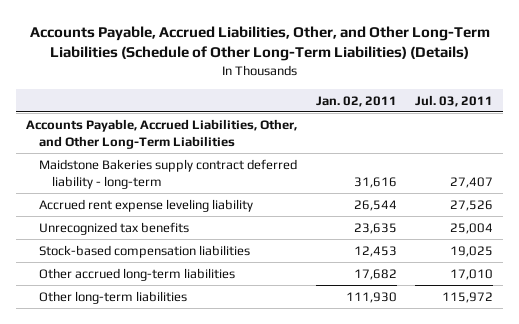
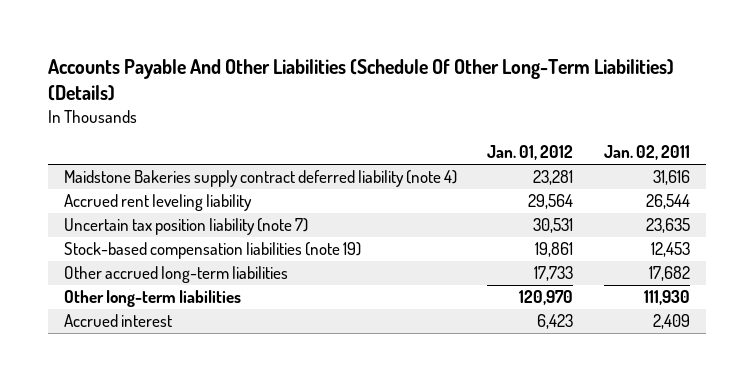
- Accounts Payable, Accrued Liabilities, Other, and Other Long-Term Liabilities (Schedule of Other Long-Term Liabilities) (Details)
+ Accounts Payable And Other Liabilities (Schedule Of Other Long-Term Liabilities) (Details)
- | Jan. 02, 2011 | Jul. 03, 2011
+ | Jan. 01, 2012 | Jan. 02, 2011
- Accounts Payable, Accrued Liabilities, Other, and Other Long-Term Liabilities
- Maidstone Bakeries supply contract deferred liability - long-term | 31,616 | 27,407
- Accrued rent expense leveling liability | 26,544 | 27,526
- Unrecognized tax benefits | 23,635 | 25,004
- Stock-based compensation liabilities | 12,453 | 19,025
+ Maidstone Bakeries supply contract deferred liability (note 4) | 23,281 | 31,616
+ Accrued rent leveling liability | 29,564 | 26,544
+ Uncertain tax position liability (note 7) | 30,531 | 23,635
+ Stock-based compensation liabilities (note 19) | 19,861 | 12,453
+ Accrued interest | 6,423 | 2,409

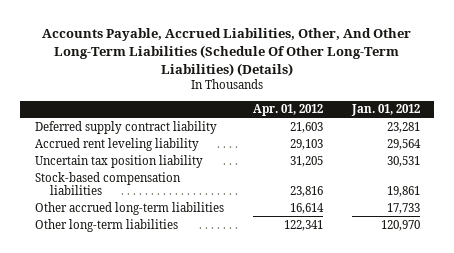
- Accounts Payable And Other Liabilities (Schedule Of Other Long-Term Liabilities) (Details)
+ Accounts Payable, Accrued Liabilities, Other, And Other Long-Term Liabilities (Schedule Of Other Long-Term Liabilities) (Details)
- | Jan. 01, 2012 | Jan. 02, 2011
+ | Apr. 01, 2012 | Jan. 01, 2012
- Maidstone Bakeries supply contract deferred liability (note 4) | 23,281 | 31,616
+ Deferred supply contract liability | 21,603 | 23,281
- Uncertain tax position liability (note 7) | 30,531 | 23,635
- Stock-based compensation liabilities (note 19) | 19,861 | 12,453
+ Uncertain tax position liability | 31,205 | 30,531
+ Stock-based compensation liabilities | 23,816 | 19,861
- Accrued interest | 6,423 | 2,409

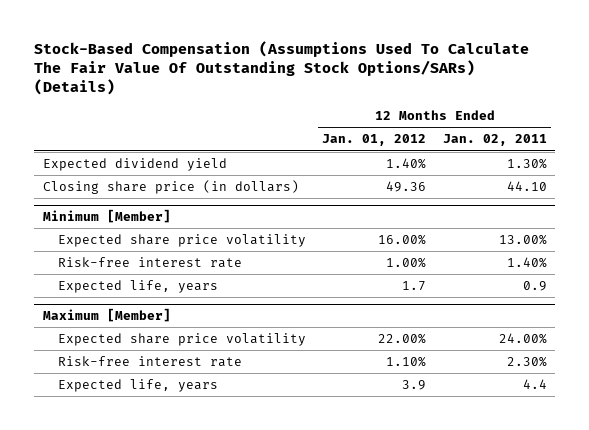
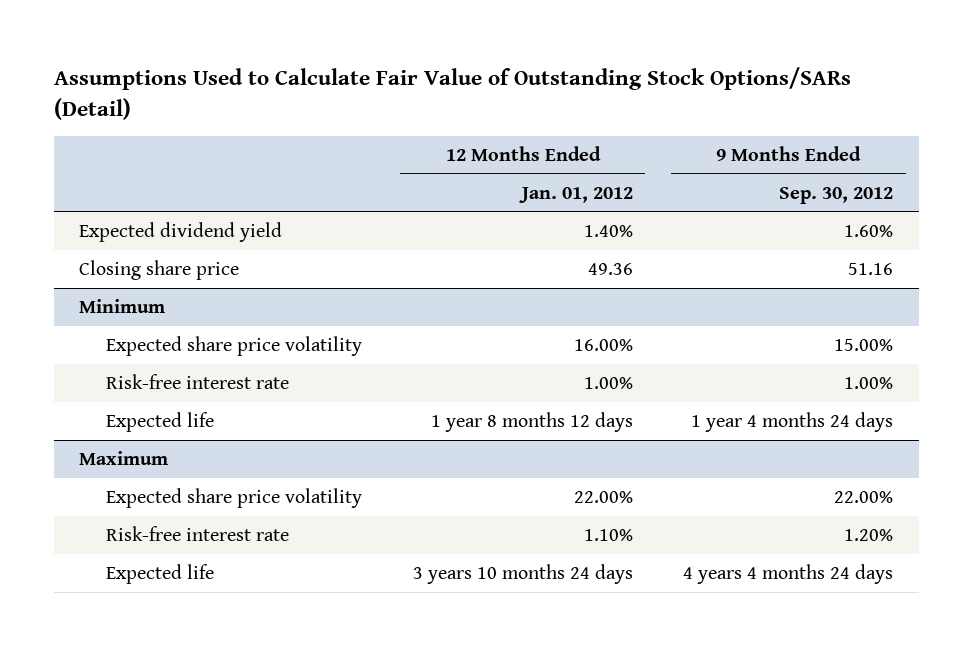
- Stock-Based Compensation (Assumptions Used To Calculate The Fair Value Of Outstanding Stock Options/SARs) (Details)
+ Assumptions Used to Calculate Fair Value of Outstanding Stock Options/SARs (Detail)
- | 12 Months Ended Jan. 01, 2012 | 12 Months Ended Jan. 02, 2011
+ | 12 Months Ended Jan. 01, 2012 | 9 Months Ended Sep. 30, 2012
- Closing share price (in dollars) | 49.36 | 44.10
- Minimum [Member]
+ Closing share price | 49.36 | 51.16
+ Minimum
- Expected life, years | 1.7 | 0.9
- Maximum [Member]
+ Expected life | 1 year 8 months 12 days | 1 year 4 months 24 days
+ Maximum
- Expected life, years | 3.9 | 4.4
+ Expected life | 3 years 10 months 24 days | 4 years 4 months 24 days

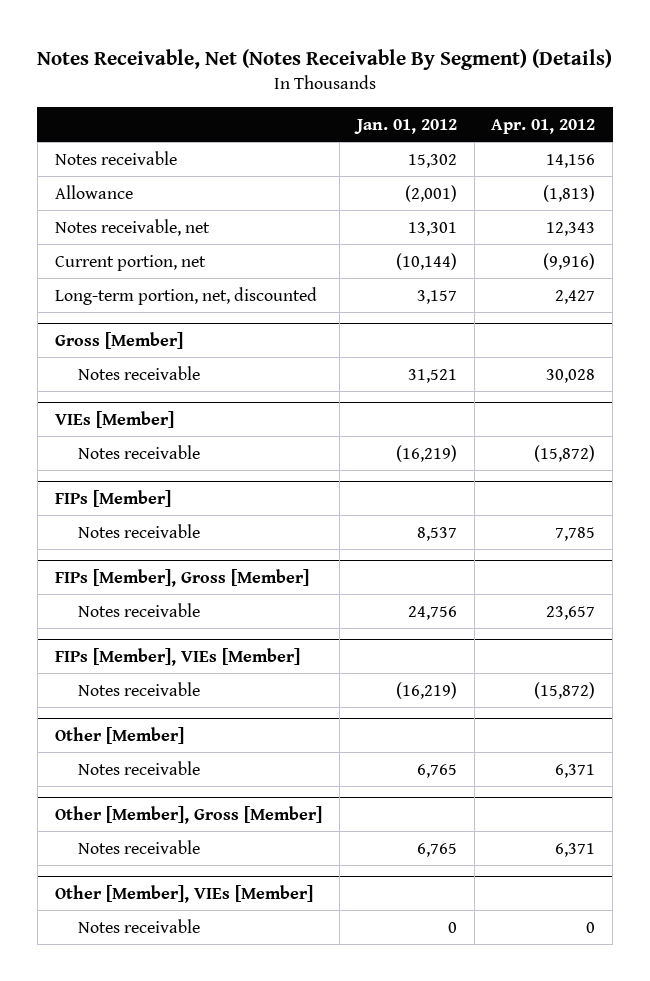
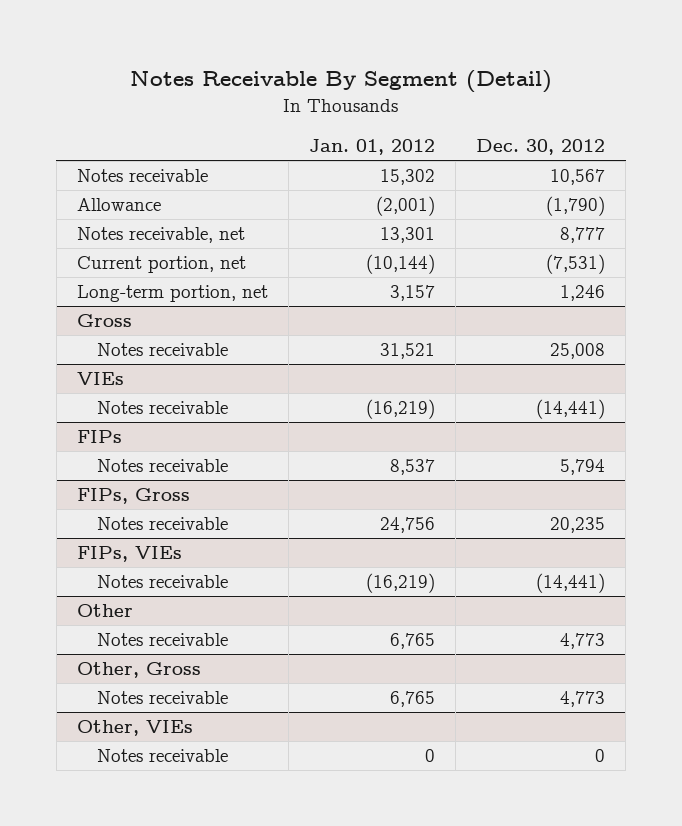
- Notes Receivable, Net (Notes Receivable By Segment) (Details)
+ Notes Receivable By Segment (Detail)
- | Jan. 01, 2012 | Apr. 01, 2012
+ | Jan. 01, 2012 | Dec. 30, 2012
- Long-term portion, net, discounted | 3,157 | 2,427
- Gross [Member]
+ Long-term portion, net | 3,157 | 1,246
+ Gross
- VIEs [Member]
+ VIEs
- FIPs [Member]
+ FIPs
- FIPs [Member], Gross [Member]
+ FIPs, Gross
- FIPs [Member], VIEs [Member]
+ FIPs, VIEs
- Other [Member]
+ Other
- Other [Member], Gross [Member]
+ Other, Gross
- Other [Member], VIEs [Member]
+ Other, VIEs

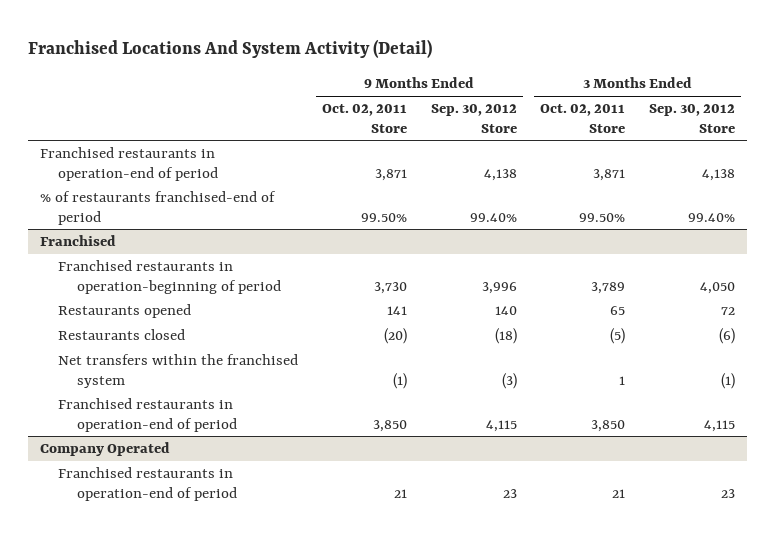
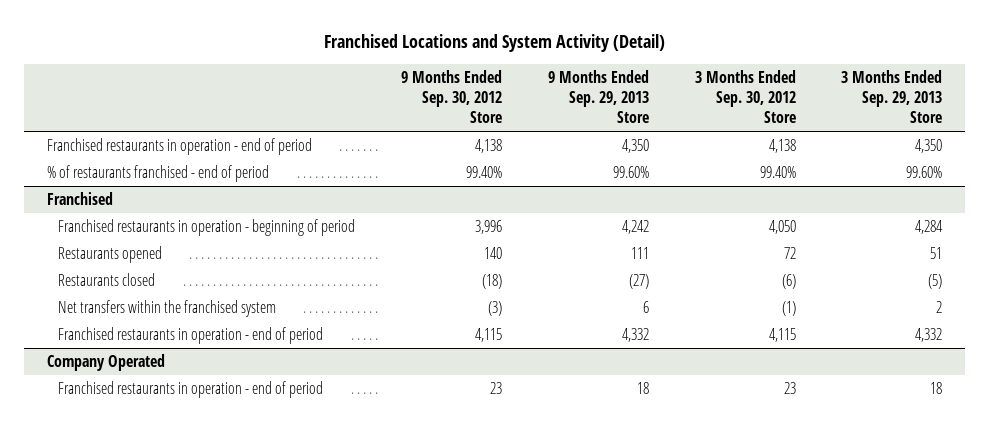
- Franchised Locations And System Activity (Detail)
+ Franchised Locations and System Activity (Detail)
- | 9 Months Ended Oct. 02, 2011 Store | 9 Months Ended Sep. 30, 2012 Store | 3 Months Ended Oct. 02, 2011 Store | 3 Months Ended Sep. 30, 2012 Store
+ | 9 Months Ended Sep. 30, 2012 Store | 9 Months Ended Sep. 29, 2013 Store | 3 Months Ended Sep. 30, 2012 Store | 3 Months Ended Sep. 29, 2013 Store
- Franchised restaurants in operation-end of period | 3,871 | 4,138 | 3,871 | 4,138
- % of restaurants franchised-end of period | 99.50% | 99.40% | 99.50% | 99.40%
+ Franchised restaurants in operation - end of period | 4,138 | 4,350 | 4,138 | 4,350
+ % of restaurants franchised - end of period | 99.40% | 99.60% | 99.40% | 99.60%
@ Franchised
- Franchised restaurants in operation-beginning of period | 3,730 | 3,996 | 3,789 | 4,050
+ Franchised restaurants in operation - beginning of period | 3,996 | 4,242 | 4,050 | 4,284
- Franchised restaurants in operation-end of period | 3,850 | 4,115 | 3,850 | 4,115
+ Franchised restaurants in operation - end of period | 4,115 | 4,332 | 4,115 | 4,332
@ Company Operated
- Franchised restaurants in operation-end of period | 21 | 23 | 21 | 23
+ Franchised restaurants in operation - end of period | 23 | 18 | 23 | 18

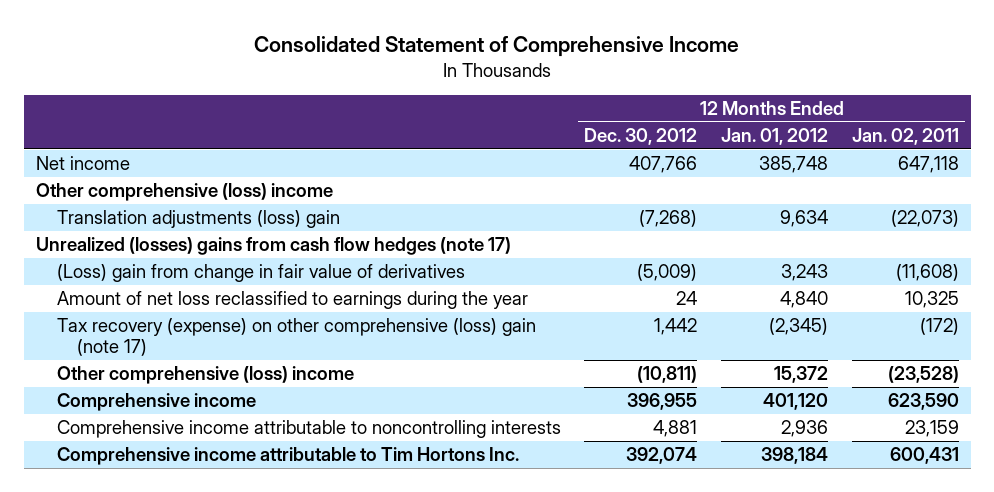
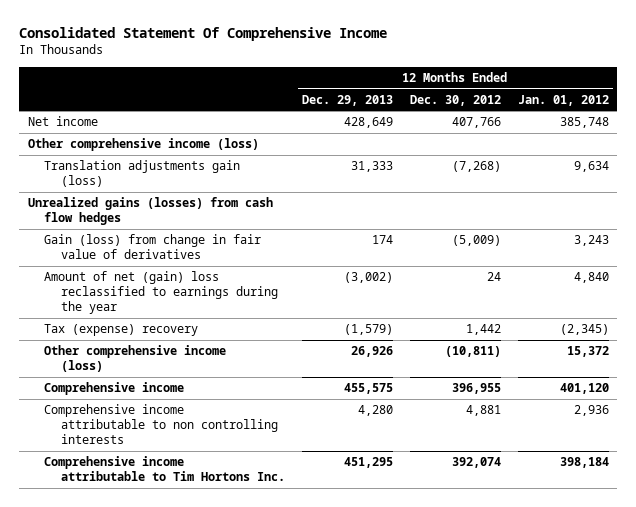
- Consolidated Statement of Comprehensive Income
+ Consolidated Statement Of Comprehensive Income
- | 12 Months Ended Dec. 30, 2012 | 12 Months Ended Jan. 01, 2012 | 12 Months Ended Jan. 02, 2011
+ | 12 Months Ended Dec. 29, 2013 | 12 Months Ended Dec. 30, 2012 | 12 Months Ended Jan. 01, 2012
- Other comprehensive (loss) income
- Translation adjustments (loss) gain | (7,268) | 9,634 | (22,073)
- Unrealized (losses) gains from cash flow hedges (note 17)
- (Loss) gain from change in fair value of derivatives | (5,009) | 3,243 | (11,608)
- Amount of net loss reclassified to earnings during the year | 24 | 4,840 | 10,325
- Tax recovery (expense) on other comprehensive (loss) gain (note 17) | 1,442 | (2,345) | (172)
- Other comprehensive (loss) income | (10,811) | 15,372 | (23,528)
+ Other comprehensive income (loss)
+ Translation adjustments gain (loss) | 31,333 | (7,268) | 9,634
+ Unrealized gains (losses) from cash flow hedges
+ Gain (loss) from change in fair value of derivatives | 174 | (5,009) | 3,243
+ Amount of net (gain) loss reclassified to earnings during the year | (3,002) | 24 | 4,840
+ Tax (expense) recovery | (1,579) | 1,442 | (2,345)
+ Other comprehensive income (loss) | 26,926 | (10,811) | 15,372
- Comprehensive income attributable to noncontrolling interests | 4,881 | 2,936 | 23,159
+ Comprehensive income attributable to non controlling interests | 4,280 | 4,881 | 2,936

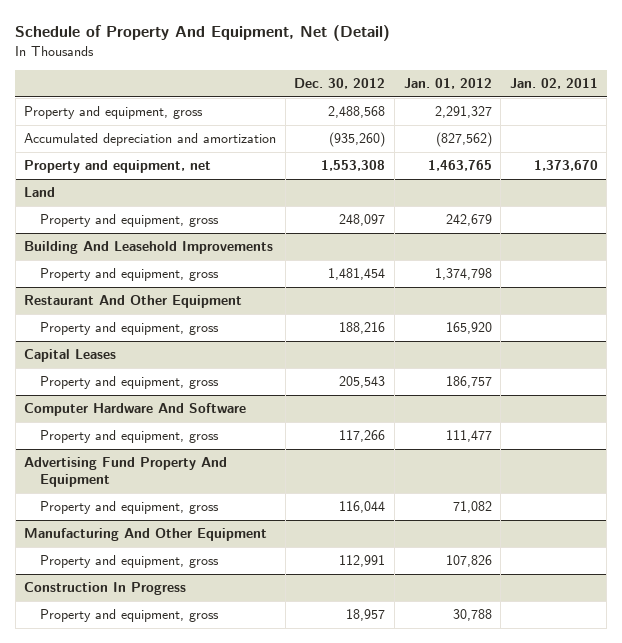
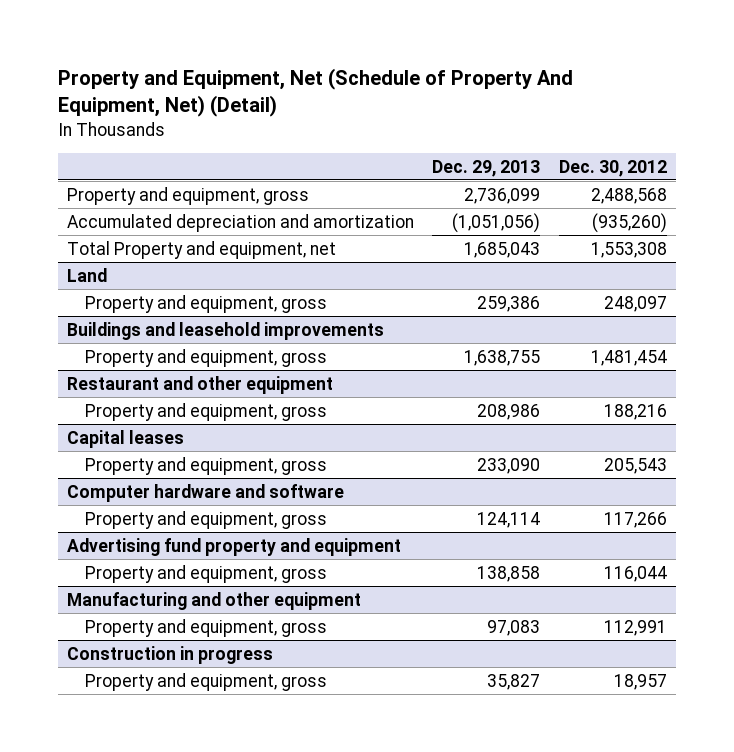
- Schedule of Property And Equipment, Net (Detail)
+ Property and Equipment, Net (Schedule of Property And Equipment, Net) (Detail)
- | Dec. 30, 2012 | Jan. 01, 2012 | Jan. 02, 2011
+ | Dec. 29, 2013 | Dec. 30, 2012
- Property and equipment, net | 1,553,308 | 1,463,765 | 1,373,670
+ Total Property and equipment, net | 1,685,043 | 1,553,308
- Building And Leasehold Improvements
+ Buildings and leasehold improvements
- Restaurant And Other Equipment
+ Restaurant and other equipment
- Capital Leases
+ Capital leases
- Computer Hardware And Software
+ Computer hardware and software
- Advertising Fund Property And Equipment
+ Advertising fund property and equipment
- Manufacturing And Other Equipment
+ Manufacturing and other equipment
- Construction In Progress
+ Construction in progress

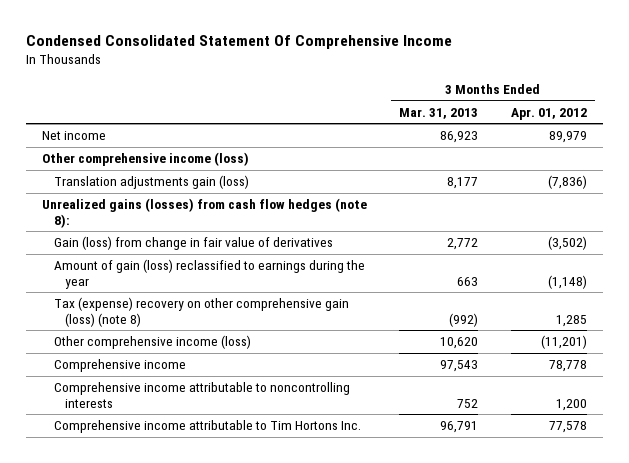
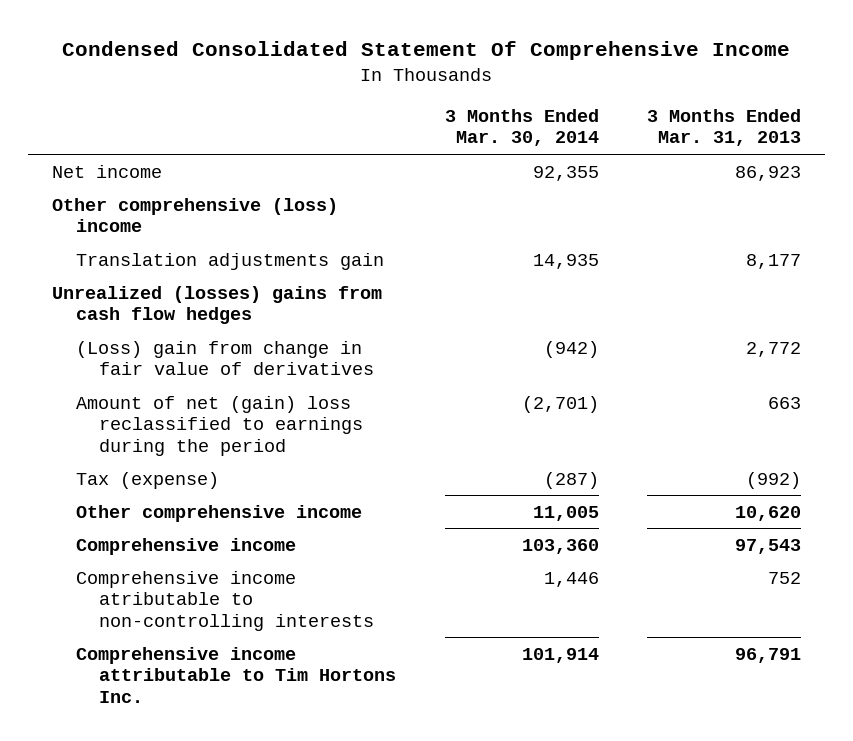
- | 3 Months Ended Mar. 31, 2013 | 3 Months Ended Apr. 01, 2012
+ | 3 Months Ended Mar. 30, 2014 | 3 Months Ended Mar. 31, 2013
- Other comprehensive income (loss)
- Translation adjustments gain (loss) | 8,177 | (7,836)
- Unrealized gains (losses) from cash flow hedges (note 8):
- Gain (loss) from change in fair value of derivatives | 2,772 | (3,502)
- Amount of gain (loss) reclassified to earnings during the year | 663 | (1,148)
- Tax (expense) recovery on other comprehensive gain (loss) (note 8) | (992) | 1,285
- Other comprehensive income (loss) | 10,620 | (11,201)
+ Other comprehensive (loss) income
+ Translation adjustments gain | 14,935 | 8,177
+ Unrealized (losses) gains from cash flow hedges
+ (Loss) gain from change in fair value of derivatives | (942) | 2,772
+ Amount of net (gain) loss reclassified to earnings during the period | (2,701) | 663
+ Tax (expense) | (287) | (992)
+ Other comprehensive income | 11,005 | 10,620
- Comprehensive income attributable to noncontrolling interests | 752 | 1,200
+ Comprehensive income atributable to non-controlling interests | 1,446 | 752

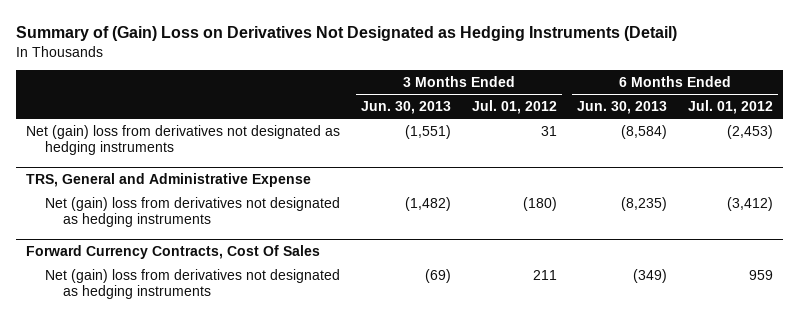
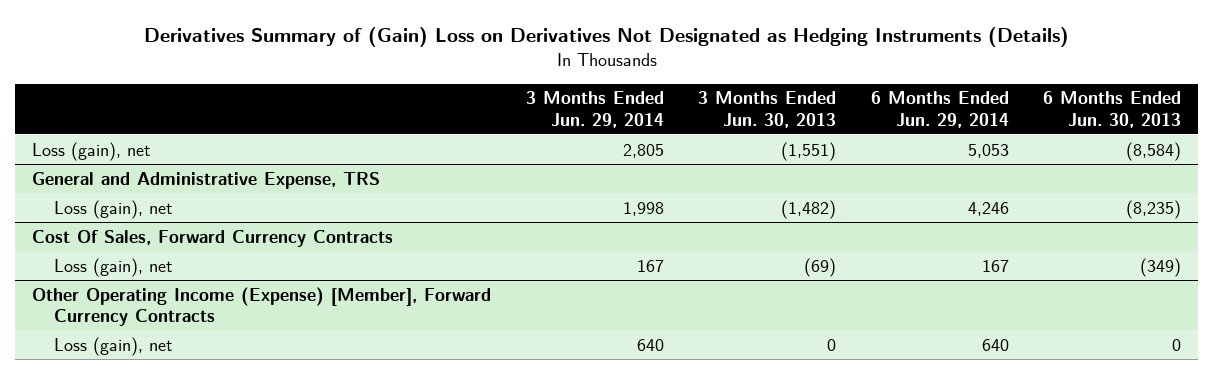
- Summary of (Gain) Loss on Derivatives Not Designated as Hedging Instruments (Detail)
+ Derivatives Summary of (Gain) Loss on Derivatives Not Designated as Hedging Instruments (Details)
- | 3 Months Ended Jun. 30, 2013 | 3 Months Ended Jul. 01, 2012 | 6 Months Ended Jun. 30, 2013 | 6 Months Ended Jul. 01, 2012
+ | 3 Months Ended Jun. 29, 2014 | 3 Months Ended Jun. 30, 2013 | 6 Months Ended Jun. 29, 2014 | 6 Months Ended Jun. 30, 2013
- Net (gain) loss from derivatives not designated as hedging instruments | (1,551) | 31 | (8,584) | (2,453)
- TRS, General and Administrative Expense
- Net (gain) loss from derivatives not designated as hedging instruments | (1,482) | (180) | (8,235) | (3,412)
- Forward Currency Contracts, Cost Of Sales
- Net (gain) loss from derivatives not designated as hedging instruments | (69) | 211 | (349) | 959
+ Loss (gain), net | 2,805 | (1,551) | 5,053 | (8,584)
+ General and Administrative Expense, TRS
+ Loss (gain), net | 1,998 | (1,482) | 4,246 | (8,235)
+ Cost Of Sales, Forward Currency Contracts
+ Loss (gain), net | 167 | (69) | 167 | (349)
+ Other Operating Income (Expense) [Member], Forward Currency Contracts
+ Loss (gain), net | 640 | 0 | 640 | 0

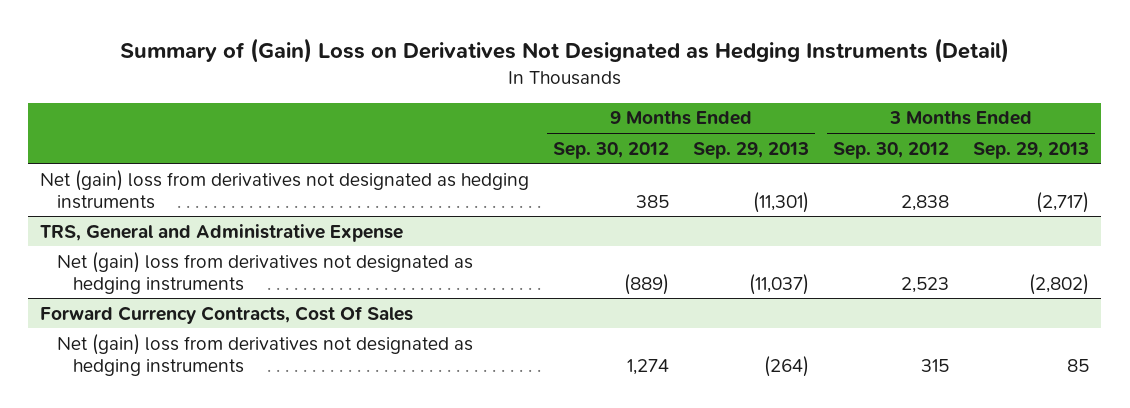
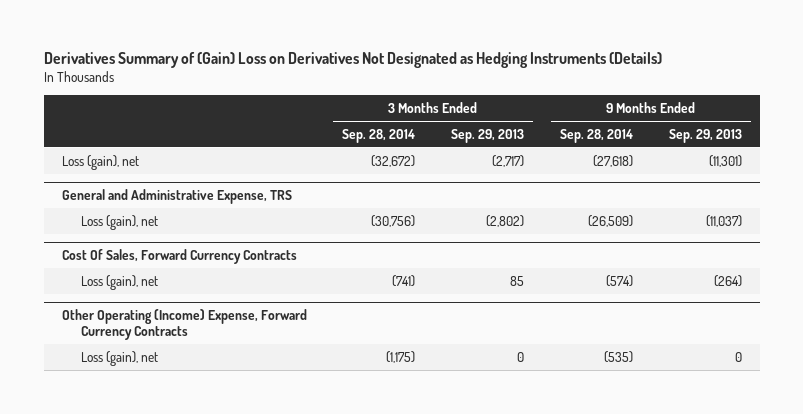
- Summary of (Gain) Loss on Derivatives Not Designated as Hedging Instruments (Detail)
+ Derivatives Summary of (Gain) Loss on Derivatives Not Designated as Hedging Instruments (Details)
- | 9 Months Ended Sep. 30, 2012 | 9 Months Ended Sep. 29, 2013 | 3 Months Ended Sep. 30, 2012 | 3 Months Ended Sep. 29, 2013
+ | 3 Months Ended Sep. 28, 2014 | 3 Months Ended Sep. 29, 2013 | 9 Months Ended Sep. 28, 2014 | 9 Months Ended Sep. 29, 2013
- Net (gain) loss from derivatives not designated as hedging instruments | 385 | (11,301) | 2,838 | (2,717)
- TRS, General and Administrative Expense
- Net (gain) loss from derivatives not designated as hedging instruments | (889) | (11,037) | 2,523 | (2,802)
- Forward Currency Contracts, Cost Of Sales
- Net (gain) loss from derivatives not designated as hedging instruments | 1,274 | (264) | 315 | 85
+ Loss (gain), net | (32,672) | (2,717) | (27,618) | (11,301)
+ General and Administrative Expense, TRS
+ Loss (gain), net | (30,756) | (2,802) | (26,509) | (11,037)
+ Cost Of Sales, Forward Currency Contracts
+ Loss (gain), net | (741) | 85 | (574) | (264)
+ Other Operating (Income) Expense, Forward Currency Contracts
+ Loss (gain), net | (1,175) | 0 | (535) | 0

